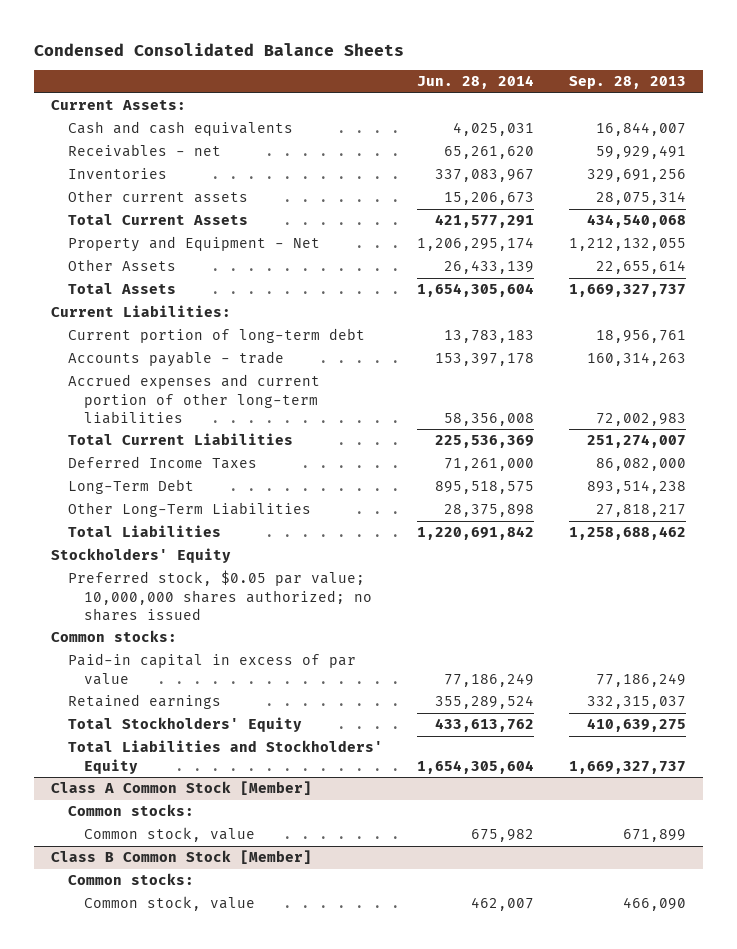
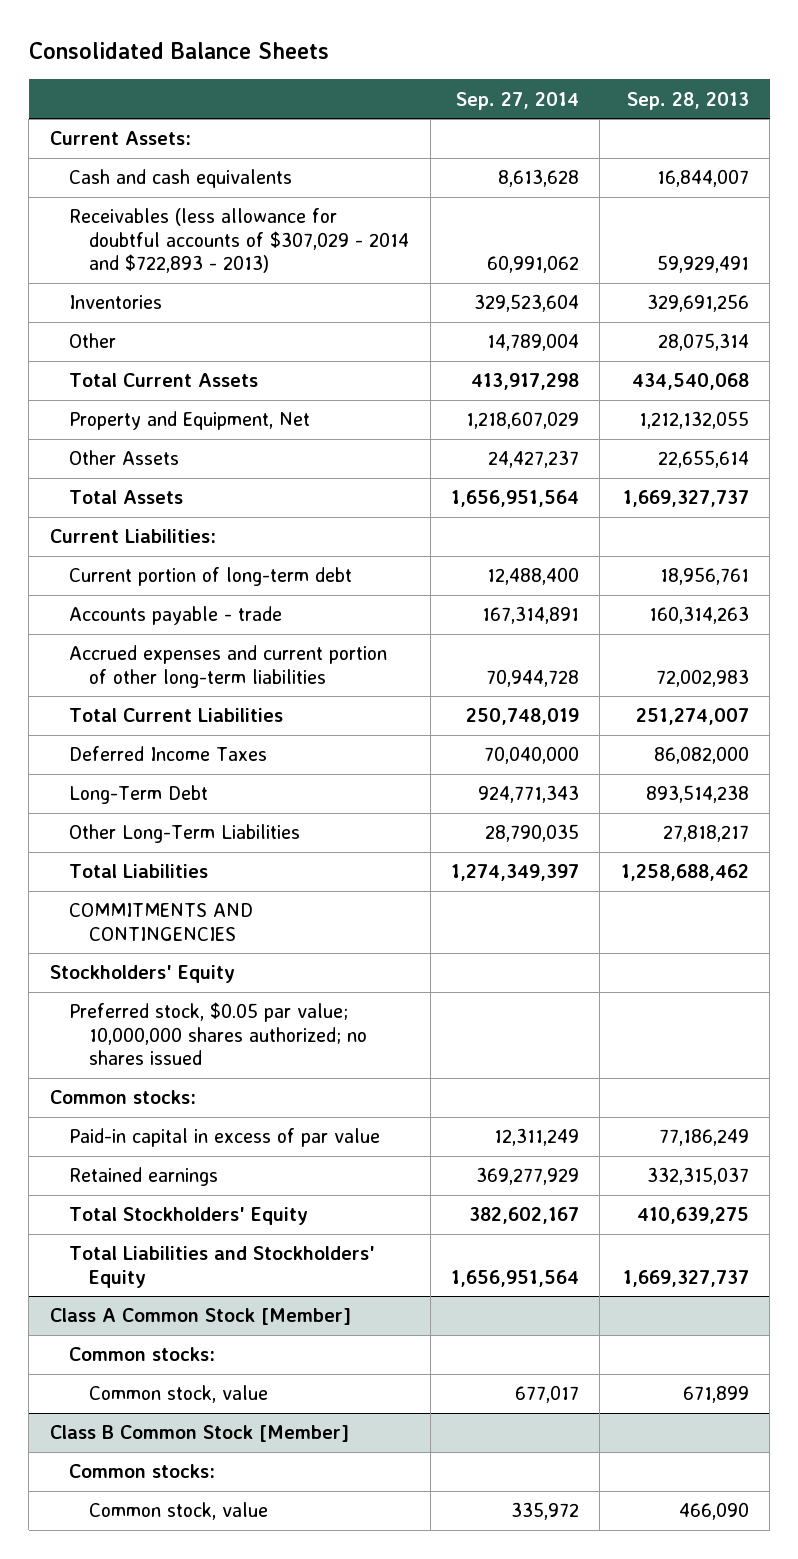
- Condensed Consolidated Balance Sheets
+ Consolidated Balance Sheets
- | Jun. 28, 2014 | Sep. 28, 2013
+ | Sep. 27, 2014 | Sep. 28, 2013
- Receivables - net | 65,261,620 | 59,929,491
+ Receivables (less allowance for doubtful accounts of $307,029 - 2014 and $722,893 - 2013) | 60,991,062 | 59,929,491
- Other current assets | 15,206,673 | 28,075,314
+ Other | 14,789,004 | 28,075,314
- Property and Equipment - Net | 1,206,295,174 | 1,212,132,055
+ Property and Equipment, Net | 1,218,607,029 | 1,212,132,055
+ COMMITMENTS AND CONTINGENCIES

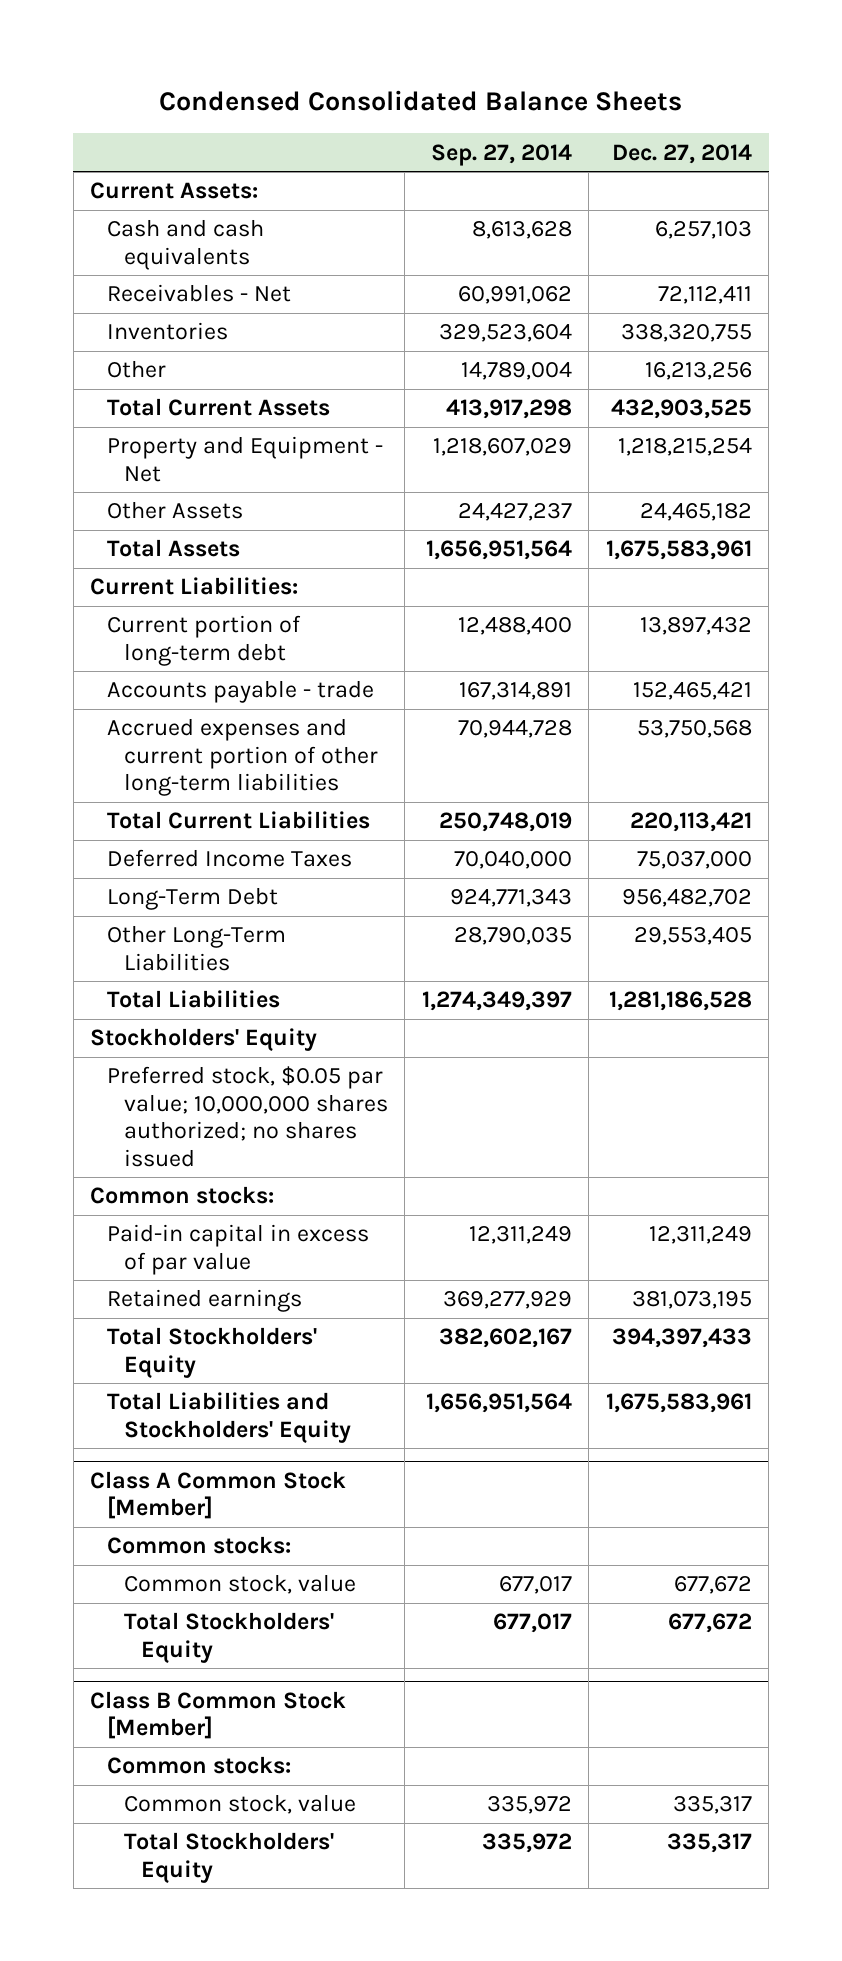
- Consolidated Balance Sheets
+ Condensed Consolidated Balance Sheets
- | Sep. 27, 2014 | Sep. 28, 2013
+ | Sep. 27, 2014 | Dec. 27, 2014
- Receivables (less allowance for doubtful accounts of $307,029 - 2014 and $722,893 - 2013) | 60,991,062 | 59,929,491
+ Receivables - Net | 60,991,062 | 72,112,411
- Property and Equipment, Net | 1,218,607,029 | 1,212,132,055
+ Property and Equipment - Net | 1,218,607,029 | 1,218,215,254
- COMMITMENTS AND CONTINGENCIES
@ Class A Common Stock [Member]
+ Total Stockholders' Equity | 677,017 | 677,672
@ Class B Common Stock [Member]
+ Total Stockholders' Equity | 335,972 | 335,317

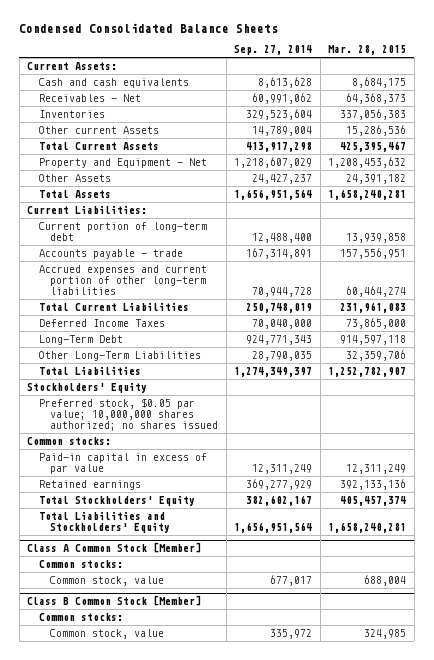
- | Sep. 27, 2014 | Dec. 27, 2014
+ | Sep. 27, 2014 | Mar. 28, 2015
- Other | 14,789,004 | 16,213,256
+ Other current Assets | 14,789,004 | 15,286,536
@ Class A Common Stock [Member]
- Total Stockholders' Equity | 677,017 | 677,672
@ Class B Common Stock [Member]
- Total Stockholders' Equity | 335,972 | 335,317

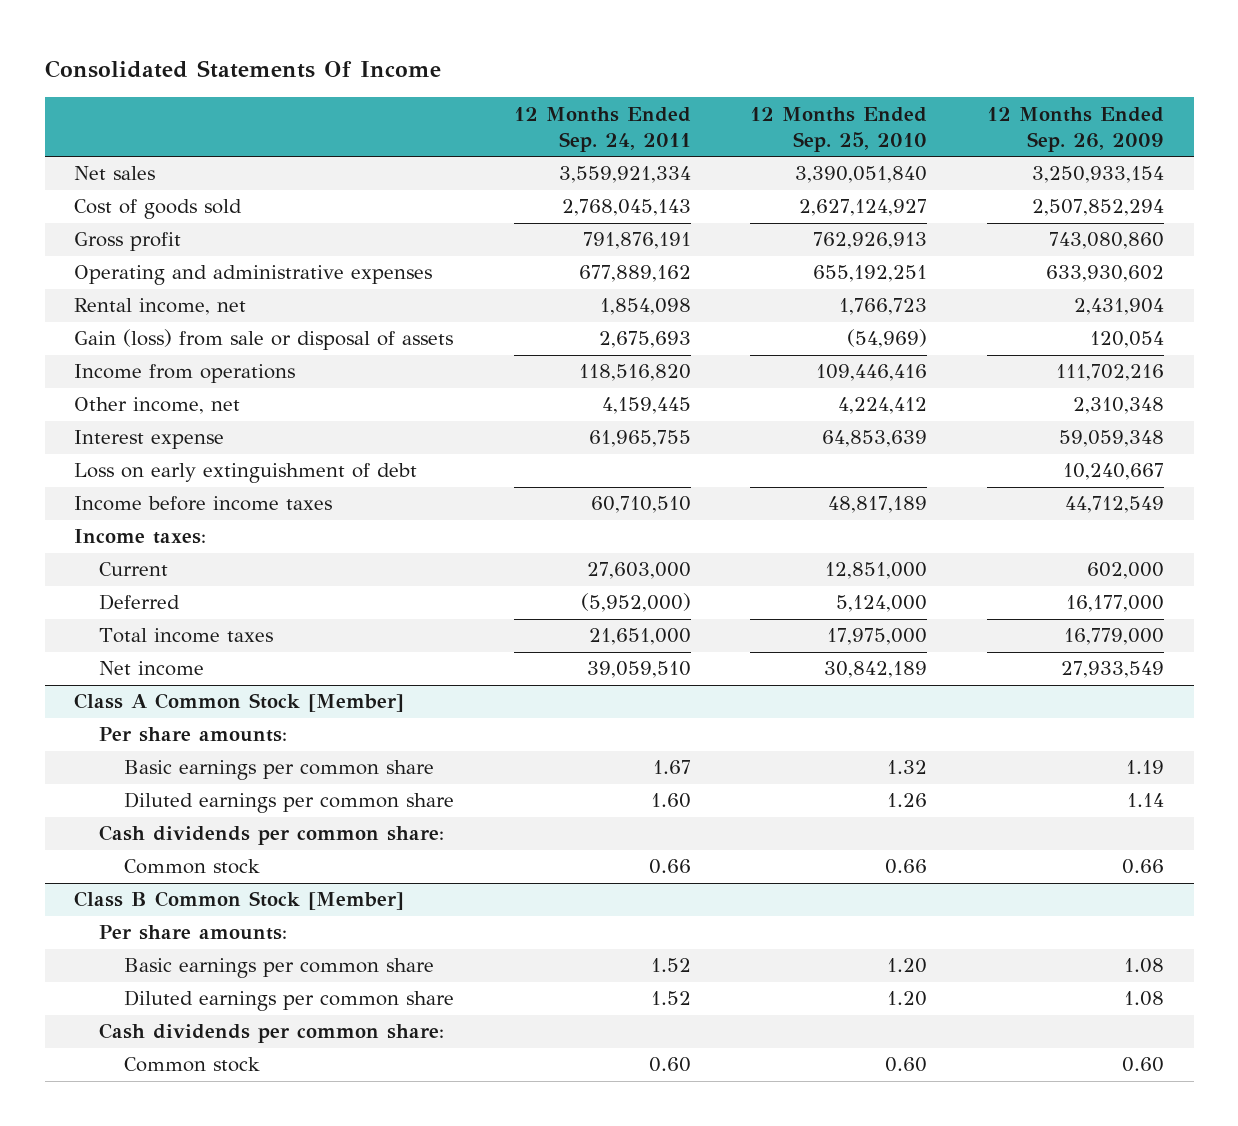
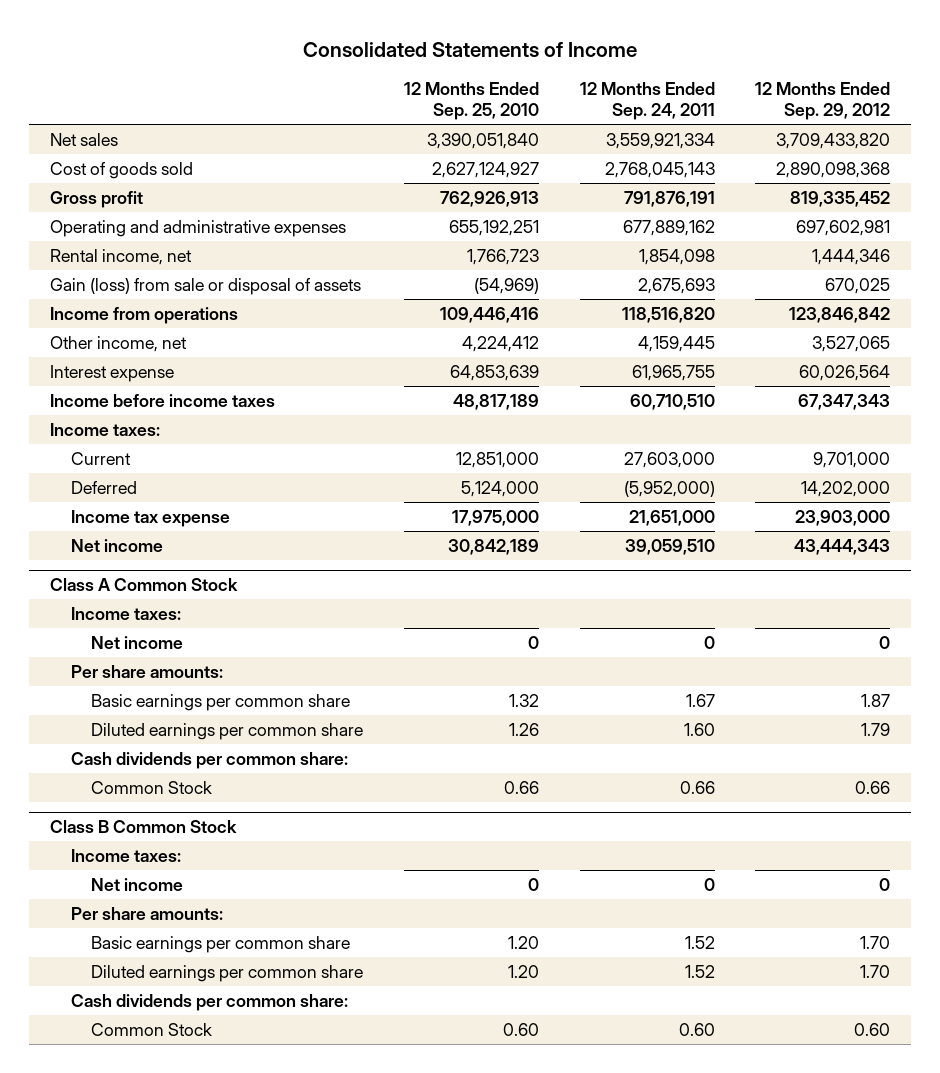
- Consolidated Statements Of Income
+ Consolidated Statements of Income
- | 12 Months Ended Sep. 24, 2011 | 12 Months Ended Sep. 25, 2010 | 12 Months Ended Sep. 26, 2009
+ | 12 Months Ended Sep. 25, 2010 | 12 Months Ended Sep. 24, 2011 | 12 Months Ended Sep. 29, 2012
- Loss on early extinguishment of debt | | | 10,240,667
- Total income taxes | 21,651,000 | 17,975,000 | 16,779,000
+ Income tax expense | 17,975,000 | 21,651,000 | 23,903,000
- Class A Common Stock [Member]
+ Class A Common Stock
+ Income taxes:
+ Net income | 0 | 0 | 0
- Common stock | 0.66 | 0.66 | 0.66
- Class B Common Stock [Member]
+ Common Stock | 0.66 | 0.66 | 0.66
+ Class B Common Stock
+ Income taxes:
+ Net income | 0 | 0 | 0
- Common stock | 0.60 | 0.60 | 0.60
+ Common Stock | 0.60 | 0.60 | 0.60

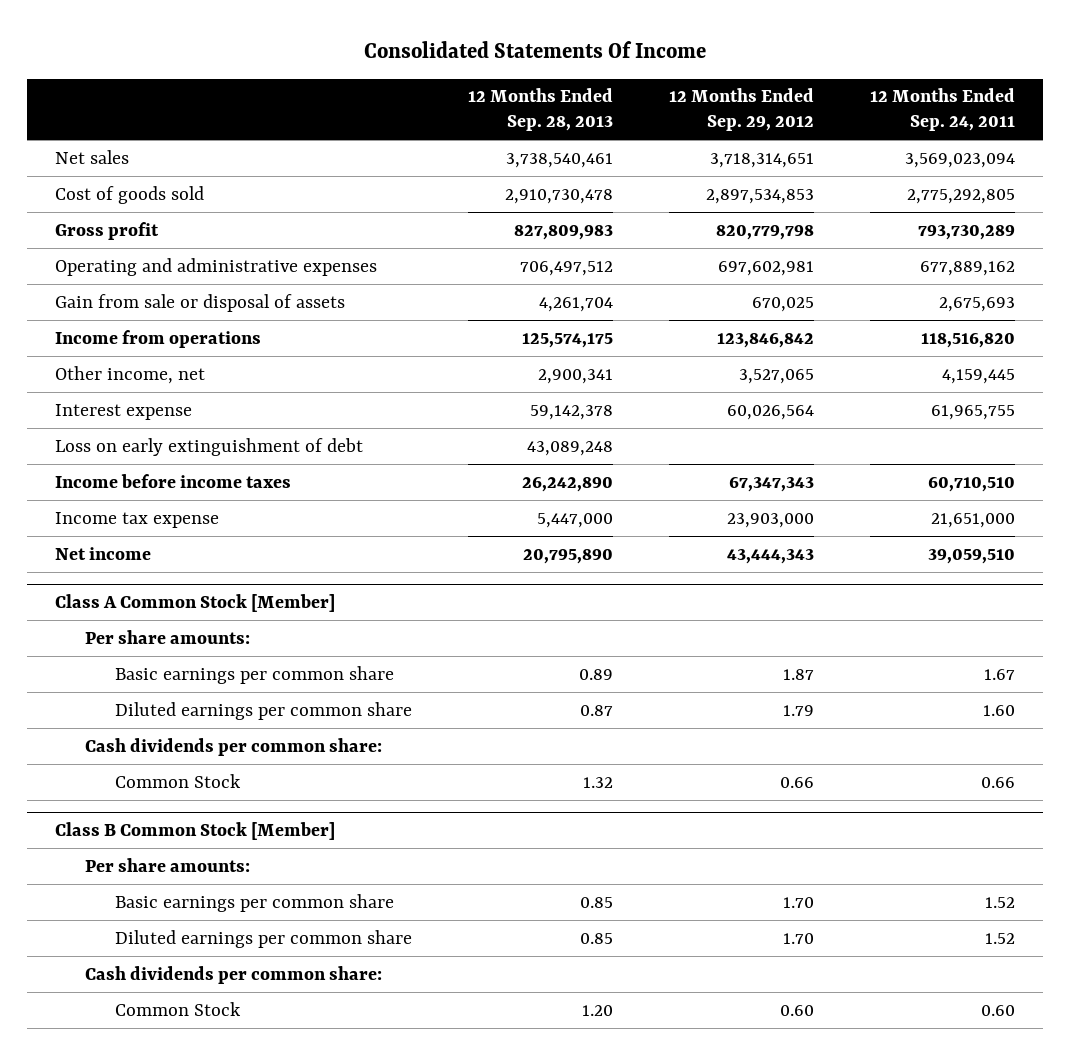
- Consolidated Statements of Income
+ Consolidated Statements Of Income
- | 12 Months Ended Sep. 25, 2010 | 12 Months Ended Sep. 24, 2011 | 12 Months Ended Sep. 29, 2012
+ | 12 Months Ended Sep. 28, 2013 | 12 Months Ended Sep. 29, 2012 | 12 Months Ended Sep. 24, 2011
- Net sales | 3,390,051,840 | 3,559,921,334 | 3,709,433,820
- Cost of goods sold | 2,627,124,927 | 2,768,045,143 | 2,890,098,368
- Gross profit | 762,926,913 | 791,876,191 | 819,335,452
+ Net sales | 3,738,540,461 | 3,718,314,651 | 3,569,023,094
+ Cost of goods sold | 2,910,730,478 | 2,897,534,853 | 2,775,292,805
+ Gross profit | 827,809,983 | 820,779,798 | 793,730,289
- Rental income, net | 1,766,723 | 1,854,098 | 1,444,346
- Gain (loss) from sale or disposal of assets | (54,969) | 2,675,693 | 670,025
+ Gain from sale or disposal of assets | 4,261,704 | 670,025 | 2,675,693
+ Loss on early extinguishment of debt | 43,089,248 | |
- Income taxes:
- Current | 12,851,000 | 27,603,000 | 9,701,000
- Deferred | 5,124,000 | (5,952,000) | 14,202,000
- Class A Common Stock
- Income taxes:
- Net income | 0 | 0 | 0
+ Class A Common Stock [Member]
- Class B Common Stock
- Income taxes:
- Net income | 0 | 0 | 0
+ Class B Common Stock [Member]

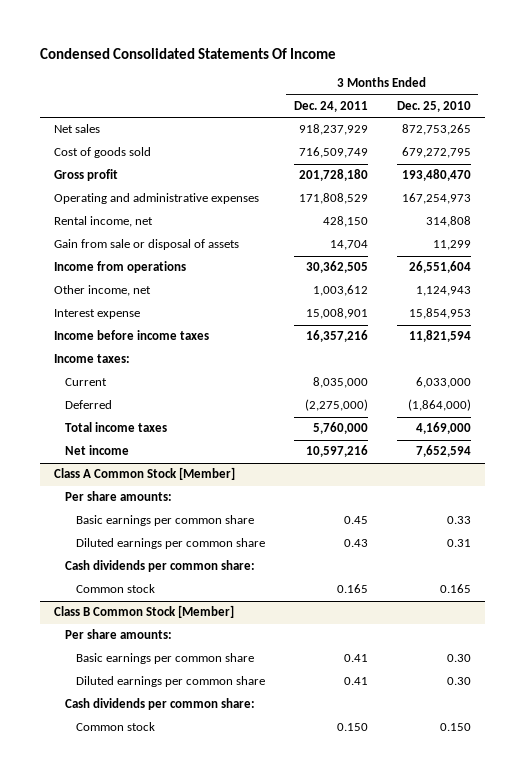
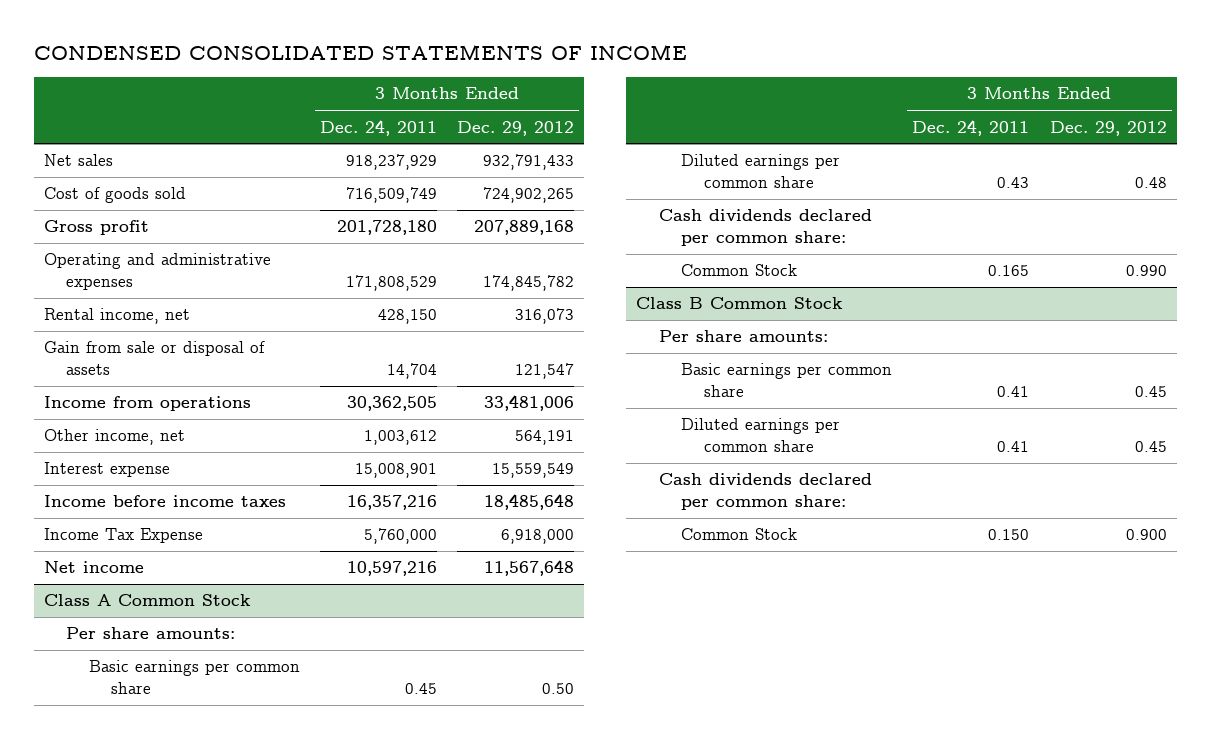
- Condensed Consolidated Statements Of Income
+ CONDENSED CONSOLIDATED STATEMENTS OF INCOME
- | 3 Months Ended Dec. 24, 2011 | 3 Months Ended Dec. 25, 2010
+ | 3 Months Ended Dec. 24, 2011 | 3 Months Ended Dec. 29, 2012
- Income taxes:
- Current | 8,035,000 | 6,033,000
- Deferred | (2,275,000) | (1,864,000)
- Total income taxes | 5,760,000 | 4,169,000
+ Income Tax Expense | 5,760,000 | 6,918,000
- Class A Common Stock [Member]
+ Class A Common Stock
- Cash dividends per common share:
- Common stock | 0.165 | 0.165
- Class B Common Stock [Member]
+ Cash dividends declared per common share:
+ Common Stock | 0.165 | 0.990
+ Class B Common Stock
- Cash dividends per common share:
- Common stock | 0.150 | 0.150
+ Cash dividends declared per common share:
+ Common Stock | 0.150 | 0.900

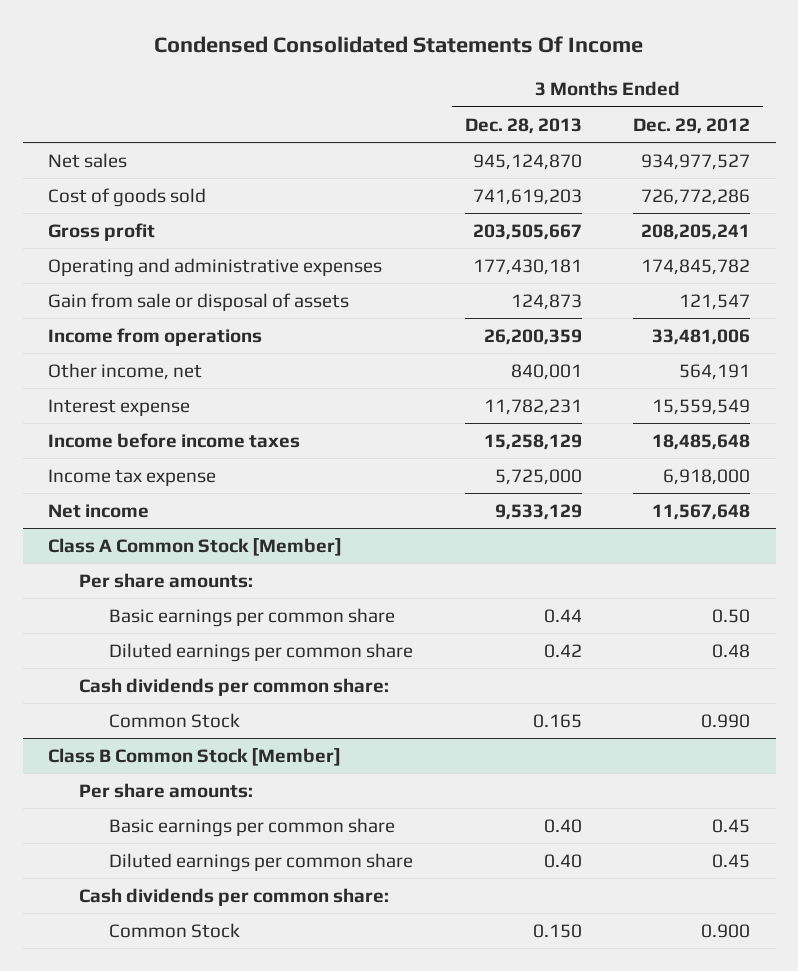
- CONDENSED CONSOLIDATED STATEMENTS OF INCOME
+ Condensed Consolidated Statements Of Income
- | 3 Months Ended Dec. 24, 2011 | 3 Months Ended Dec. 29, 2012
+ | 3 Months Ended Dec. 28, 2013 | 3 Months Ended Dec. 29, 2012
- Net sales | 918,237,929 | 932,791,433
- Cost of goods sold | 716,509,749 | 724,902,265
- Gross profit | 201,728,180 | 207,889,168
+ Net sales | 945,124,870 | 934,977,527
+ Cost of goods sold | 741,619,203 | 726,772,286
+ Gross profit | 203,505,667 | 208,205,241
- Rental income, net | 428,150 | 316,073
- Income Tax Expense | 5,760,000 | 6,918,000
+ Income tax expense | 5,725,000 | 6,918,000
- Class A Common Stock
+ Class A Common Stock [Member]
- Cash dividends declared per common share:
+ Cash dividends per common share:
- Class B Common Stock
+ Class B Common Stock [Member]
- Cash dividends declared per common share:
+ Cash dividends per common share:

